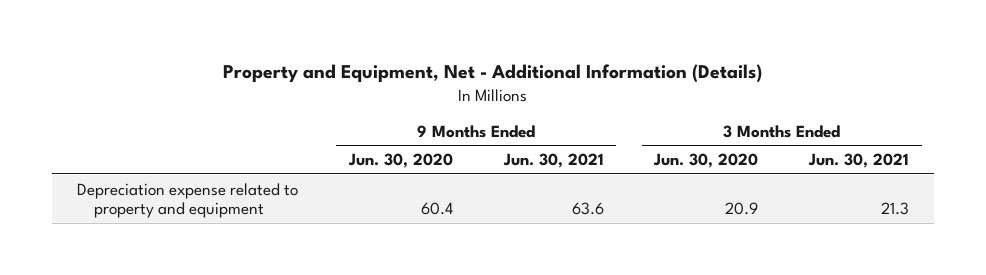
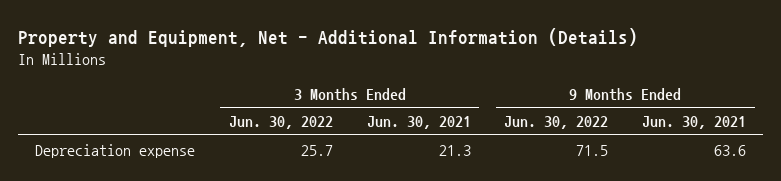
- | 9 Months Ended Jun. 30, 2020 | 9 Months Ended Jun. 30, 2021 | 3 Months Ended Jun. 30, 2020 | 3 Months Ended Jun. 30, 2021
+ | 3 Months Ended Jun. 30, 2022 | 3 Months Ended Jun. 30, 2021 | 9 Months Ended Jun. 30, 2022 | 9 Months Ended Jun. 30, 2021
- Depreciation expense related to property and equipment | 60.4 | 63.6 | 20.9 | 21.3
+ Depreciation expense | 25.7 | 21.3 | 71.5 | 63.6

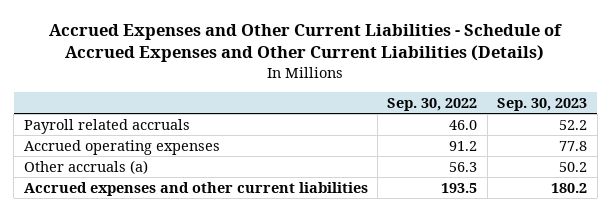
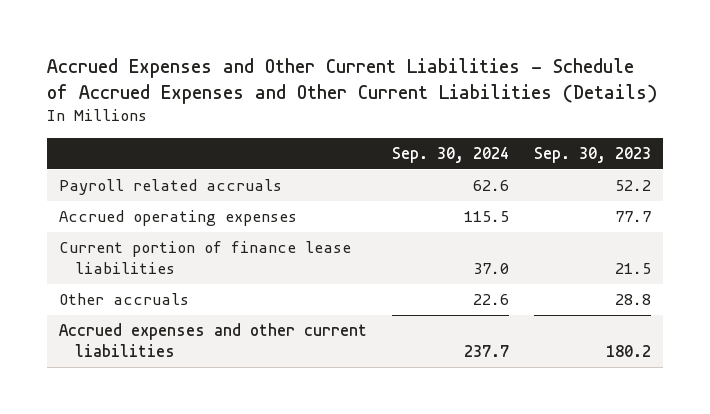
- | Sep. 30, 2022 | Sep. 30, 2023
+ | Sep. 30, 2024 | Sep. 30, 2023
- Accrued operating expenses | 91.2 | 77.8
- Other accruals (a) | 56.3 | 50.2
+ Accrued operating expenses | 115.5 | 77.7
+ Current portion of finance lease liabilities | 37.0 | 21.5
+ Other accruals | 22.6 | 28.8

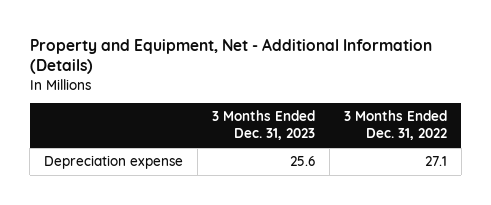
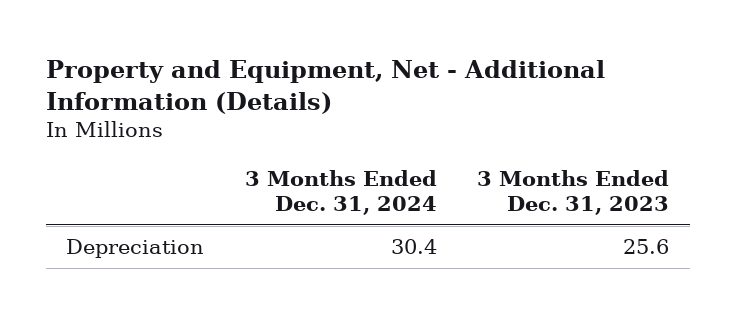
- | 3 Months Ended Dec. 31, 2023 | 3 Months Ended Dec. 31, 2022
+ | 3 Months Ended Dec. 31, 2024 | 3 Months Ended Dec. 31, 2023
- Depreciation expense | 25.6 | 27.1
+ Depreciation | 30.4 | 25.6

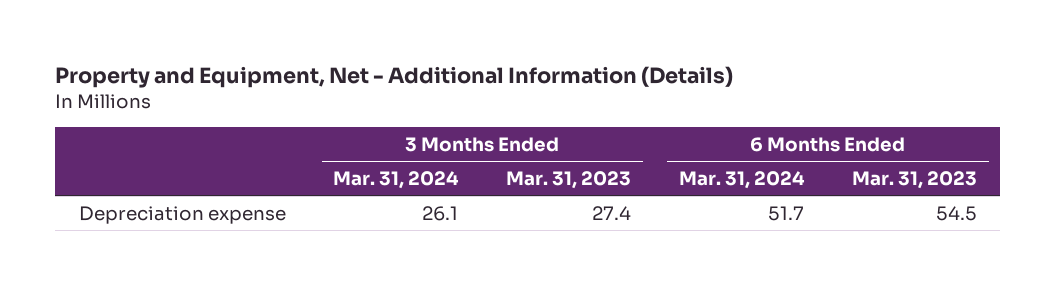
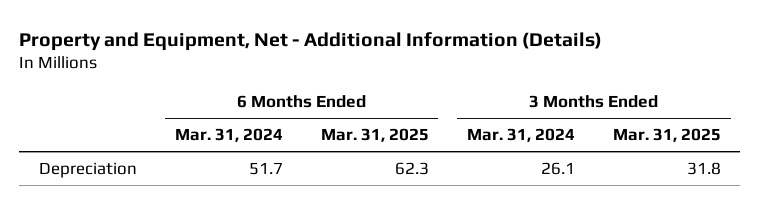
- | 3 Months Ended Mar. 31, 2024 | 3 Months Ended Mar. 31, 2023 | 6 Months Ended Mar. 31, 2024 | 6 Months Ended Mar. 31, 2023
+ | 6 Months Ended Mar. 31, 2024 | 6 Months Ended Mar. 31, 2025 | 3 Months Ended Mar. 31, 2024 | 3 Months Ended Mar. 31, 2025
- Depreciation expense | 26.1 | 27.4 | 51.7 | 54.5
+ Depreciation | 51.7 | 62.3 | 26.1 | 31.8

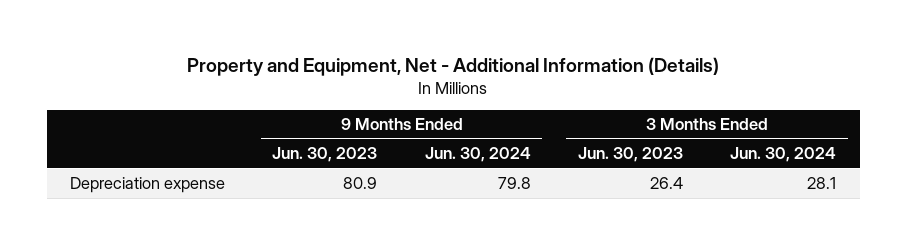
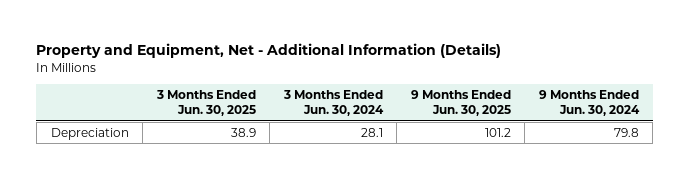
- | 9 Months Ended Jun. 30, 2023 | 9 Months Ended Jun. 30, 2024 | 3 Months Ended Jun. 30, 2023 | 3 Months Ended Jun. 30, 2024
+ | 3 Months Ended Jun. 30, 2025 | 3 Months Ended Jun. 30, 2024 | 9 Months Ended Jun. 30, 2025 | 9 Months Ended Jun. 30, 2024
- Depreciation expense | 80.9 | 79.8 | 26.4 | 28.1
+ Depreciation | 38.9 | 28.1 | 101.2 | 79.8

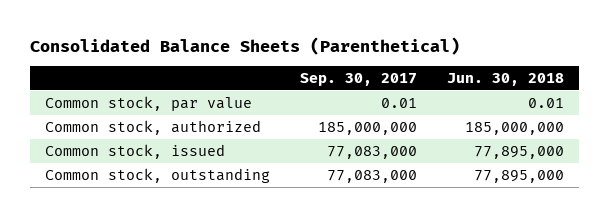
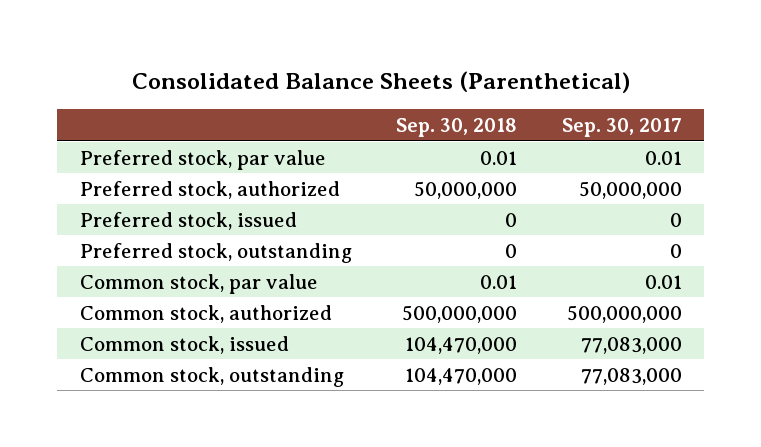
- | Sep. 30, 2017 | Jun. 30, 2018
+ | Sep. 30, 2018 | Sep. 30, 2017
+ Preferred stock, par value | 0.01 | 0.01
+ Preferred stock, authorized | 50,000,000 | 50,000,000
+ Preferred stock, issued | 0 | 0
+ Preferred stock, outstanding | 0 | 0
- Common stock, authorized | 185,000,000 | 185,000,000
+ Common stock, authorized | 500,000,000 | 500,000,000

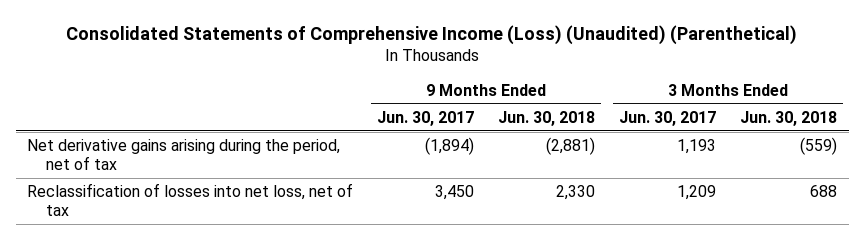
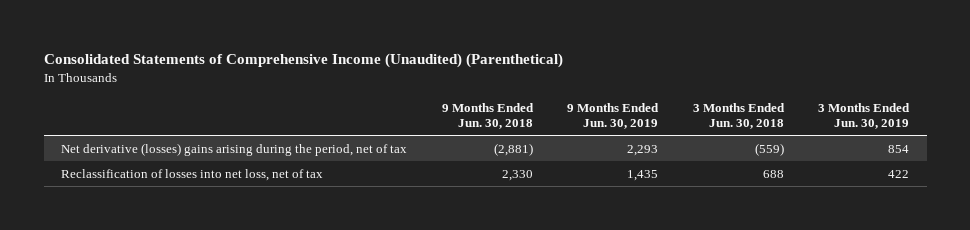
- Consolidated Statements of Comprehensive Income (Loss) (Unaudited) (Parenthetical)
+ Consolidated Statements of Comprehensive Income (Unaudited) (Parenthetical)
- | 9 Months Ended Jun. 30, 2017 | 9 Months Ended Jun. 30, 2018 | 3 Months Ended Jun. 30, 2017 | 3 Months Ended Jun. 30, 2018
+ | 9 Months Ended Jun. 30, 2018 | 9 Months Ended Jun. 30, 2019 | 3 Months Ended Jun. 30, 2018 | 3 Months Ended Jun. 30, 2019
- Net derivative gains arising during the period, net of tax | (1,894) | (2,881) | 1,193 | (559)
+ Net derivative (losses) gains arising during the period, net of tax | (2,881) | 2,293 | (559) | 854

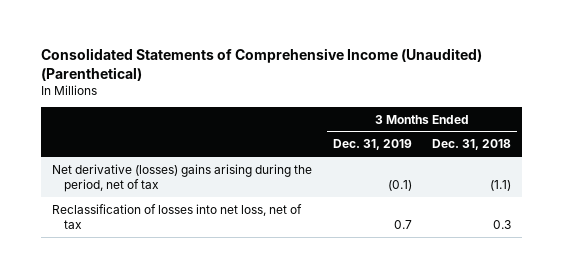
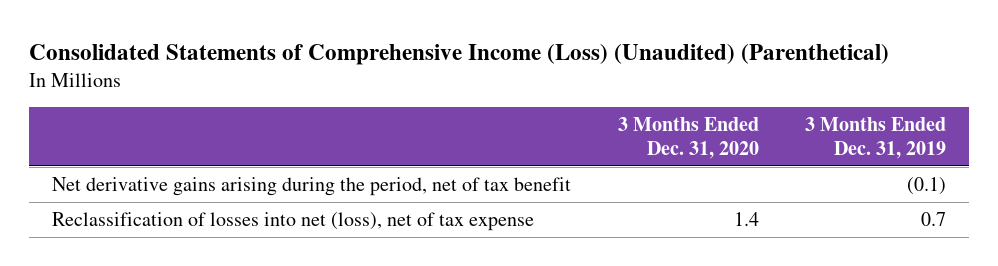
- Consolidated Statements of Comprehensive Income (Unaudited) (Parenthetical)
+ Consolidated Statements of Comprehensive Income (Loss) (Unaudited) (Parenthetical)
- | 3 Months Ended Dec. 31, 2019 | 3 Months Ended Dec. 31, 2018
+ | 3 Months Ended Dec. 31, 2020 | 3 Months Ended Dec. 31, 2019
- Net derivative (losses) gains arising during the period, net of tax | (0.1) | (1.1)
- Reclassification of losses into net loss, net of tax | 0.7 | 0.3
+ Net derivative gains arising during the period, net of tax benefit | | (0.1)
+ Reclassification of losses into net (loss), net of tax expense | 1.4 | 0.7

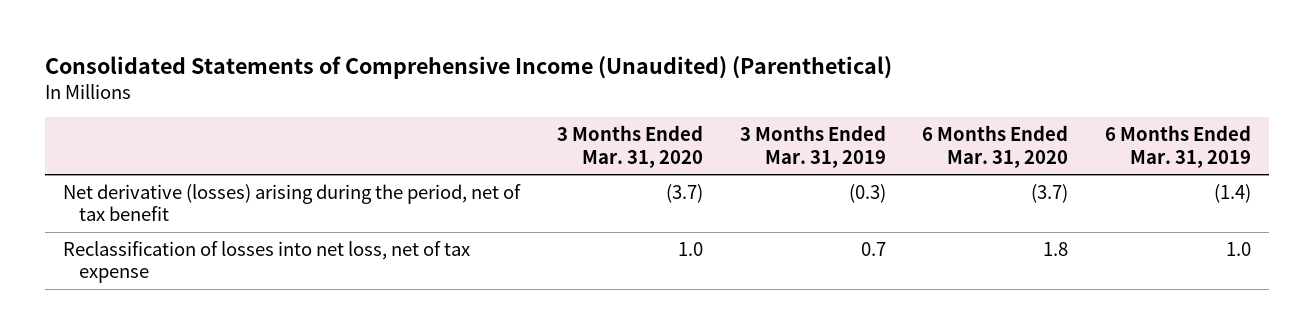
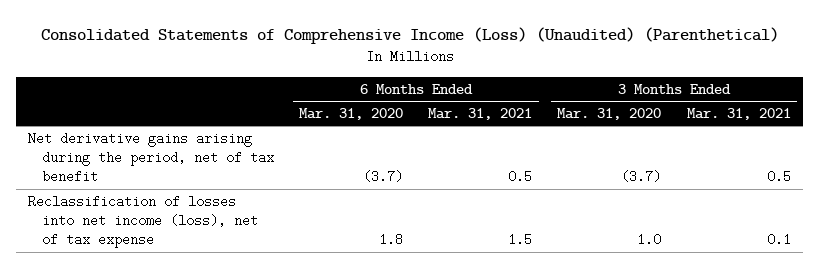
- Consolidated Statements of Comprehensive Income (Unaudited) (Parenthetical)
+ Consolidated Statements of Comprehensive Income (Loss) (Unaudited) (Parenthetical)
- | 3 Months Ended Mar. 31, 2020 | 3 Months Ended Mar. 31, 2019 | 6 Months Ended Mar. 31, 2020 | 6 Months Ended Mar. 31, 2019
+ | 6 Months Ended Mar. 31, 2020 | 6 Months Ended Mar. 31, 2021 | 3 Months Ended Mar. 31, 2020 | 3 Months Ended Mar. 31, 2021
- Net derivative (losses) arising during the period, net of tax benefit | (3.7) | (0.3) | (3.7) | (1.4)
- Reclassification of losses into net loss, net of tax expense | 1.0 | 0.7 | 1.8 | 1.0
+ Net derivative gains arising during the period, net of tax benefit | (3.7) | 0.5 | (3.7) | 0.5
+ Reclassification of losses into net income (loss), net of tax expense | 1.8 | 1.5 | 1.0 | 0.1

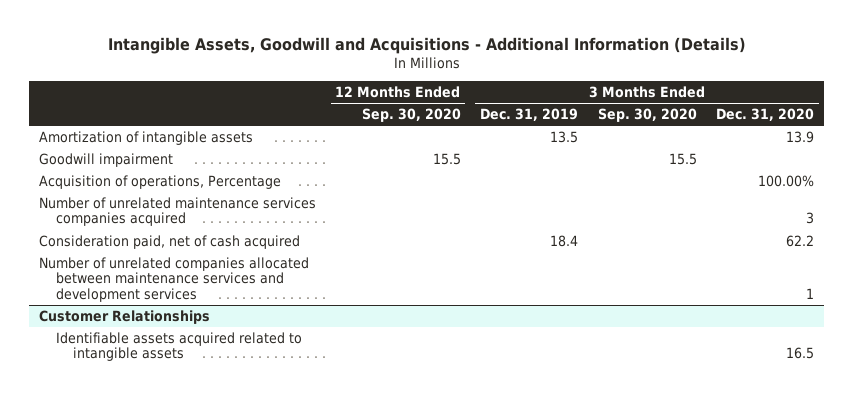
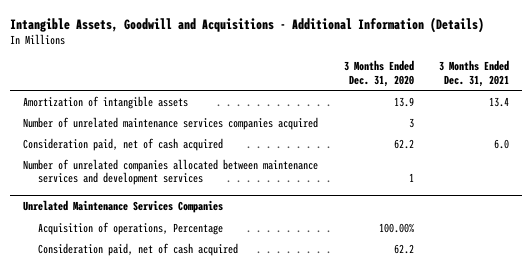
- | 12 Months Ended Sep. 30, 2020 | 3 Months Ended Dec. 31, 2019 | 3 Months Ended Sep. 30, 2020 | 3 Months Ended Dec. 31, 2020
+ | 3 Months Ended Dec. 31, 2020 | 3 Months Ended Dec. 31, 2021
- Goodwill impairment | 15.5 | | 15.5 |
- Acquisition of operations, Percentage | | | | 100.00%
- Customer Relationships
- Identifiable assets acquired related to intangible assets | | | | 16.5
+ Unrelated Maintenance Services Companies
+ Acquisition of operations, Percentage | 100.00% |
+ Consideration paid, net of cash acquired | 62.2 |

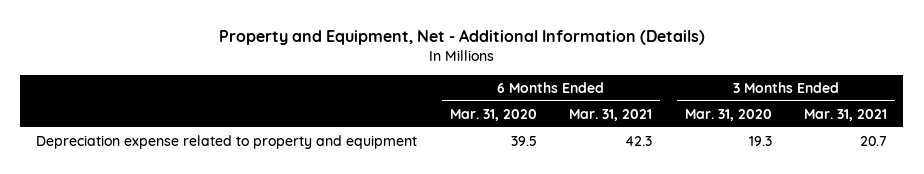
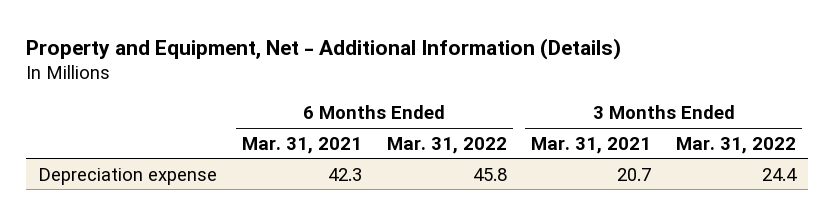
- | 6 Months Ended Mar. 31, 2020 | 6 Months Ended Mar. 31, 2021 | 3 Months Ended Mar. 31, 2020 | 3 Months Ended Mar. 31, 2021
+ | 6 Months Ended Mar. 31, 2021 | 6 Months Ended Mar. 31, 2022 | 3 Months Ended Mar. 31, 2021 | 3 Months Ended Mar. 31, 2022
- Depreciation expense related to property and equipment | 39.5 | 42.3 | 19.3 | 20.7
+ Depreciation expense | 42.3 | 45.8 | 20.7 | 24.4

